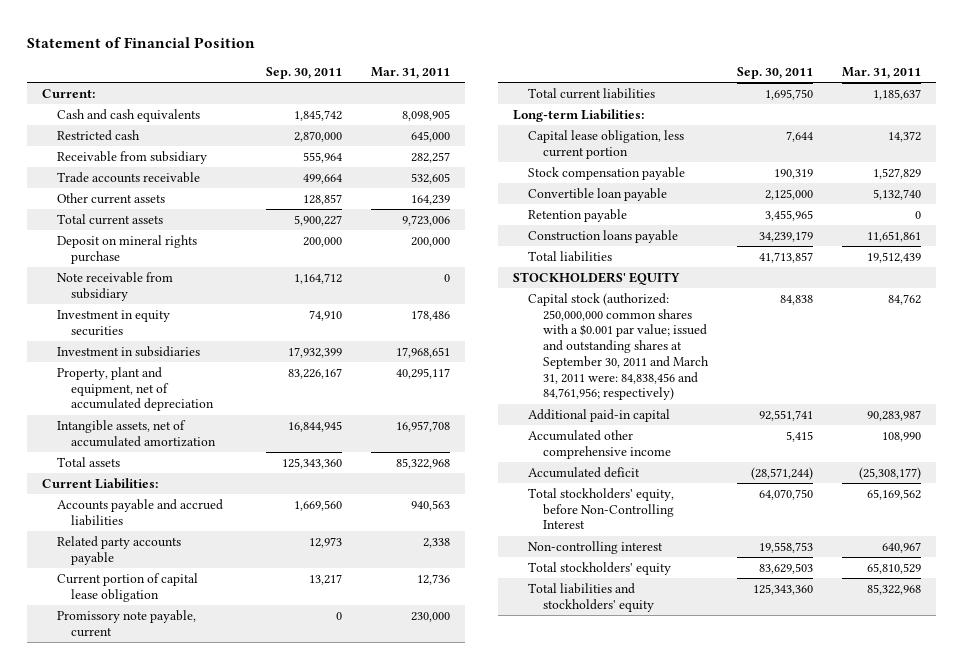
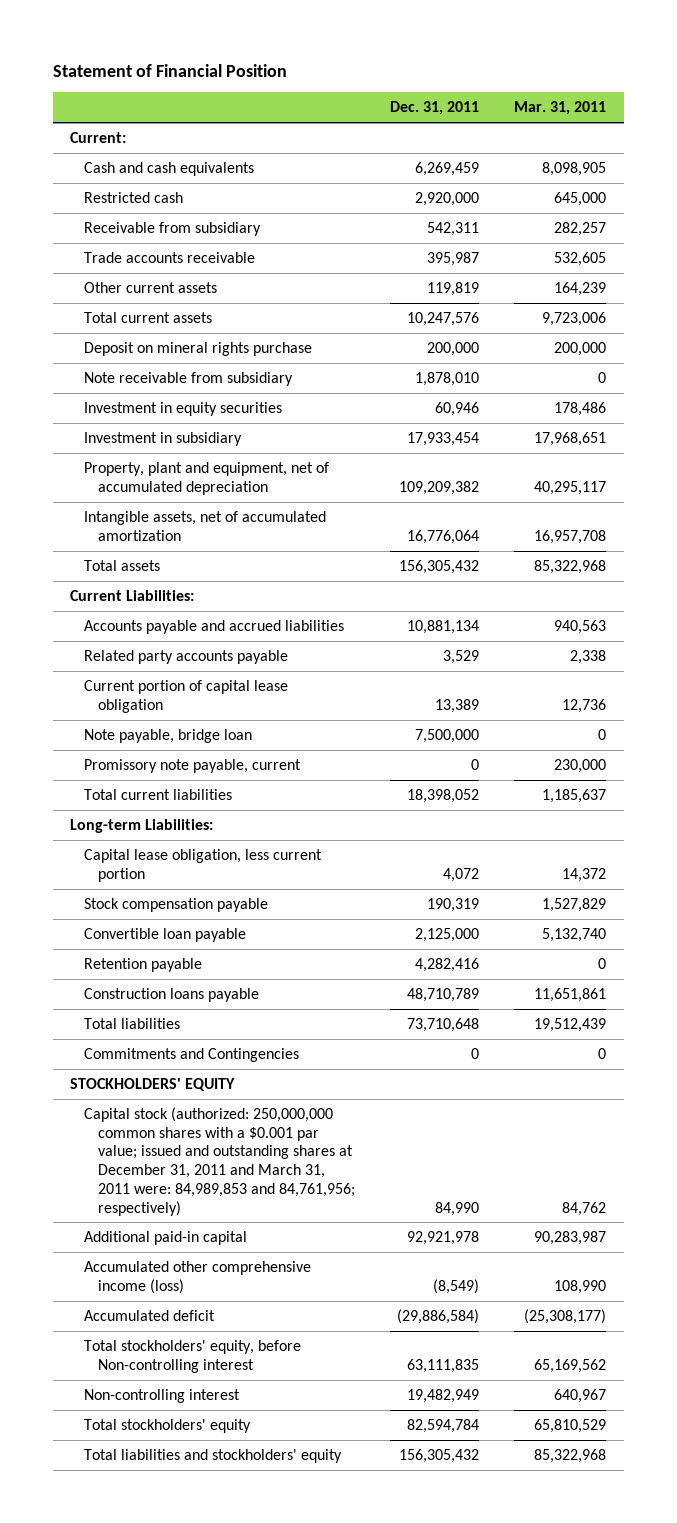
- | Sep. 30, 2011 | Mar. 31, 2011
+ | Dec. 31, 2011 | Mar. 31, 2011
- Investment in subsidiaries | 17,932,399 | 17,968,651
+ Investment in subsidiary | 17,933,454 | 17,968,651
+ Note payable, bridge loan | 7,500,000 | 0
+ Commitments and Contingencies | 0 | 0
- Capital stock (authorized: 250,000,000 common shares with a $0.001 par value; issued and outstanding shares at September 30, 2011 and March 31, 2011 were: 84,838,456 and 84,761,956; respectively) | 84,838 | 84,762
+ Capital stock (authorized: 250,000,000 common shares with a $0.001 par value; issued and outstanding shares at December 31, 2011 and March 31, 2011 were: 84,989,853 and 84,761,956; respectively) | 84,990 | 84,762
- Accumulated other comprehensive income | 5,415 | 108,990
+ Accumulated other comprehensive income (loss) | (8,549) | 108,990
- Total stockholders' equity, before Non-Controlling Interest | 64,070,750 | 65,169,562
+ Total stockholders' equity, before Non-controlling interest | 63,111,835 | 65,169,562

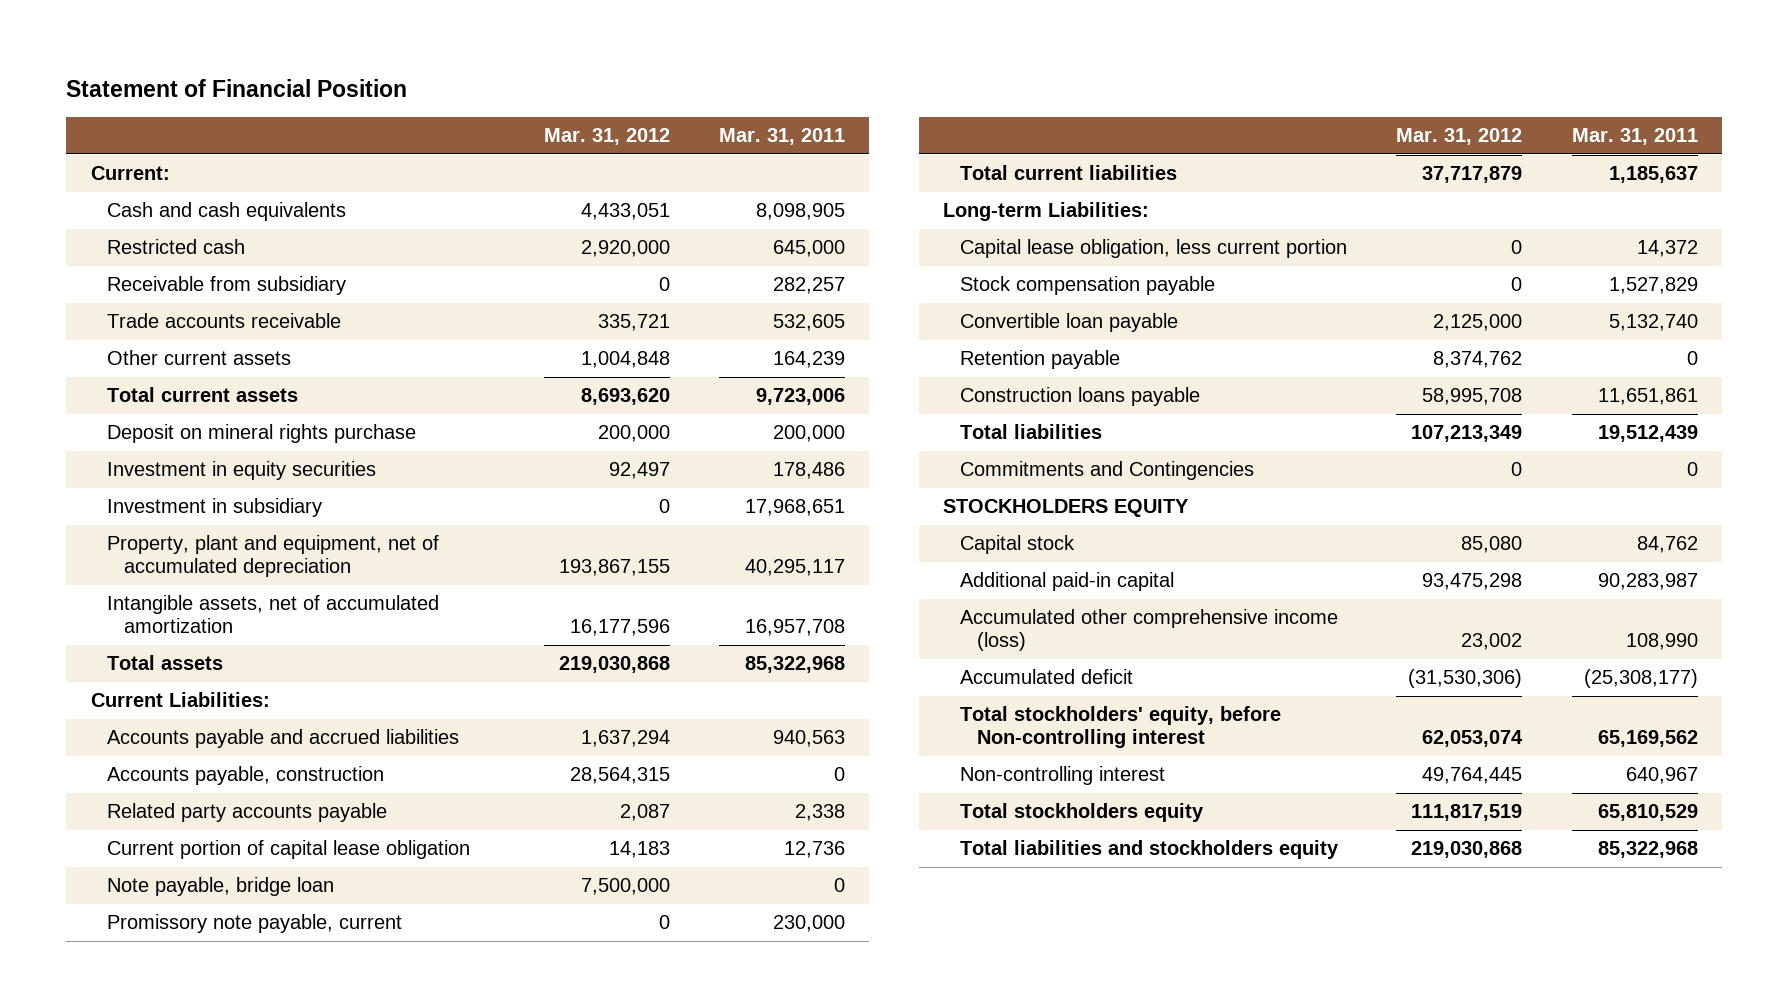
- | Dec. 31, 2011 | Mar. 31, 2011
+ | Mar. 31, 2012 | Mar. 31, 2011
- Note receivable from subsidiary | 1,878,010 | 0
+ Accounts payable, construction | 28,564,315 | 0
- STOCKHOLDERS' EQUITY
- Capital stock (authorized: 250,000,000 common shares with a $0.001 par value; issued and outstanding shares at December 31, 2011 and March 31, 2011 were: 84,989,853 and 84,761,956; respectively) | 84,990 | 84,762
+ STOCKHOLDERS EQUITY
+ Capital stock | 85,080 | 84,762
- Total stockholders' equity | 82,594,784 | 65,810,529
- Total liabilities and stockholders' equity | 156,305,432 | 85,322,968
+ Total stockholders equity | 111,817,519 | 65,810,529
+ Total liabilities and stockholders equity | 219,030,868 | 85,322,968

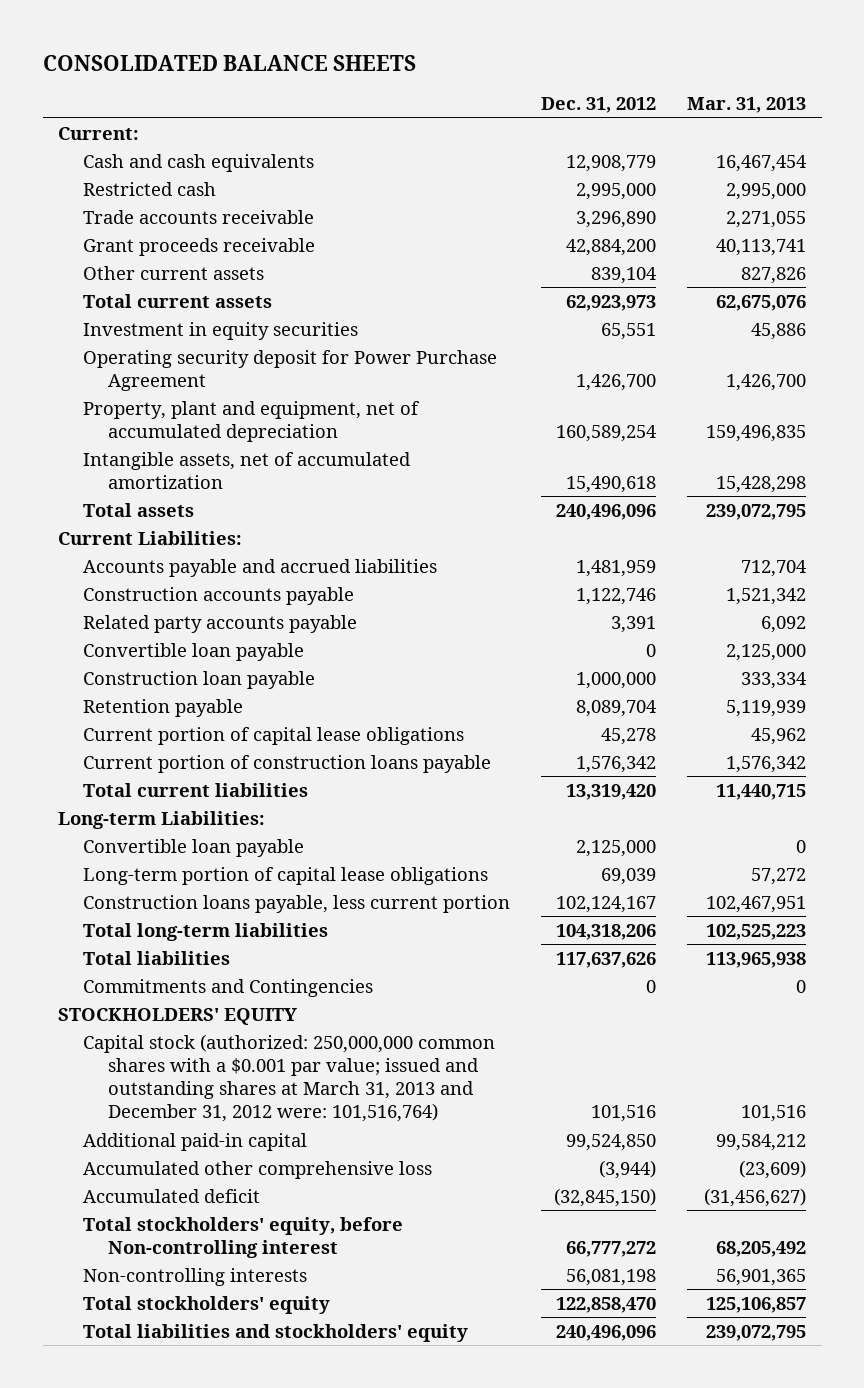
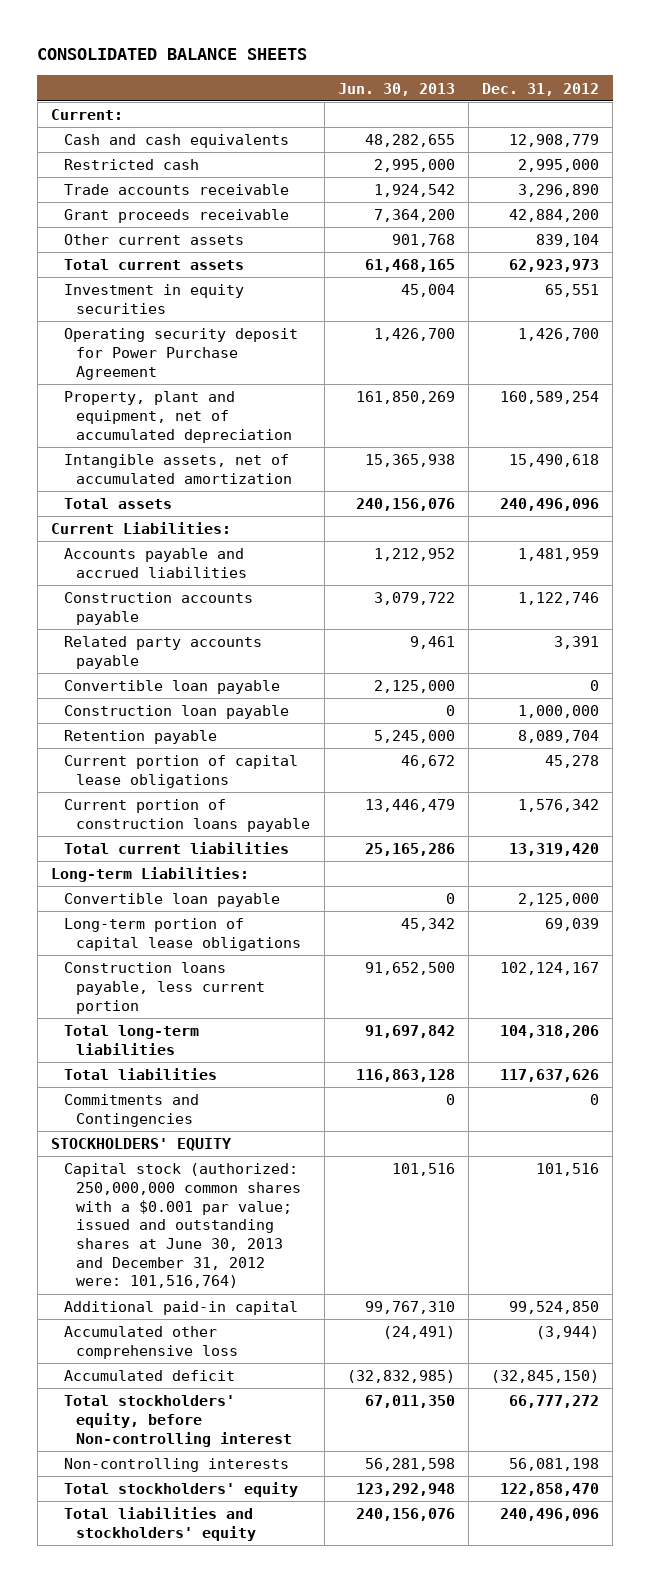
- | Dec. 31, 2012 | Mar. 31, 2013
+ | Jun. 30, 2013 | Dec. 31, 2012
- Capital stock (authorized: 250,000,000 common shares with a $0.001 par value; issued and outstanding shares at March 31, 2013 and December 31, 2012 were: 101,516,764) | 101,516 | 101,516
+ Capital stock (authorized: 250,000,000 common shares with a $0.001 par value; issued and outstanding shares at June 30, 2013 and December 31, 2012 were: 101,516,764) | 101,516 | 101,516

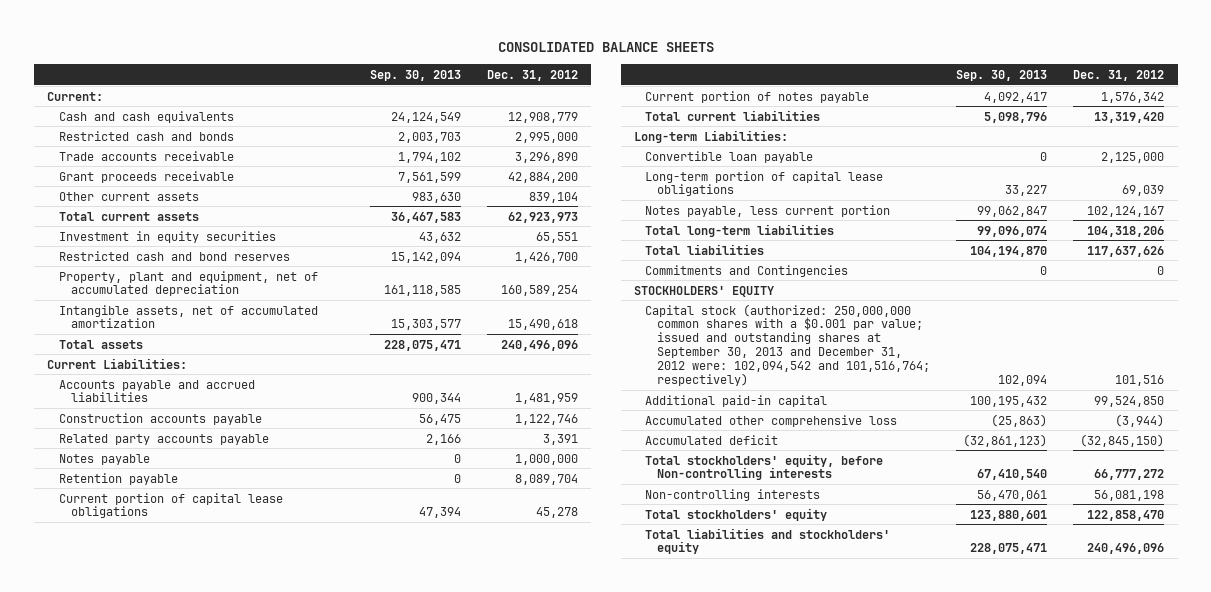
- | Jun. 30, 2013 | Dec. 31, 2012
+ | Sep. 30, 2013 | Dec. 31, 2012
- Restricted cash | 2,995,000 | 2,995,000
+ Restricted cash and bonds | 2,003,703 | 2,995,000
- Operating security deposit for Power Purchase Agreement | 1,426,700 | 1,426,700
+ Restricted cash and bond reserves | 15,142,094 | 1,426,700
- Convertible loan payable | 2,125,000 | 0
- Construction loan payable | 0 | 1,000,000
+ Notes payable | 0 | 1,000,000
- Current portion of construction loans payable | 13,446,479 | 1,576,342
+ Current portion of notes payable | 4,092,417 | 1,576,342
- Construction loans payable, less current portion | 91,652,500 | 102,124,167
+ Notes payable, less current portion | 99,062,847 | 102,124,167
- Capital stock (authorized: 250,000,000 common shares with a $0.001 par value; issued and outstanding shares at June 30, 2013 and December 31, 2012 were: 101,516,764) | 101,516 | 101,516
+ Capital stock (authorized: 250,000,000 common shares with a $0.001 par value; issued and outstanding shares at September 30, 2013 and December 31, 2012 were: 102,094,542 and 101,516,764; respectively) | 102,094 | 101,516
- Total stockholders' equity, before Non-controlling interest | 67,011,350 | 66,777,272
+ Total stockholders' equity, before Non-controlling interests | 67,410,540 | 66,777,272

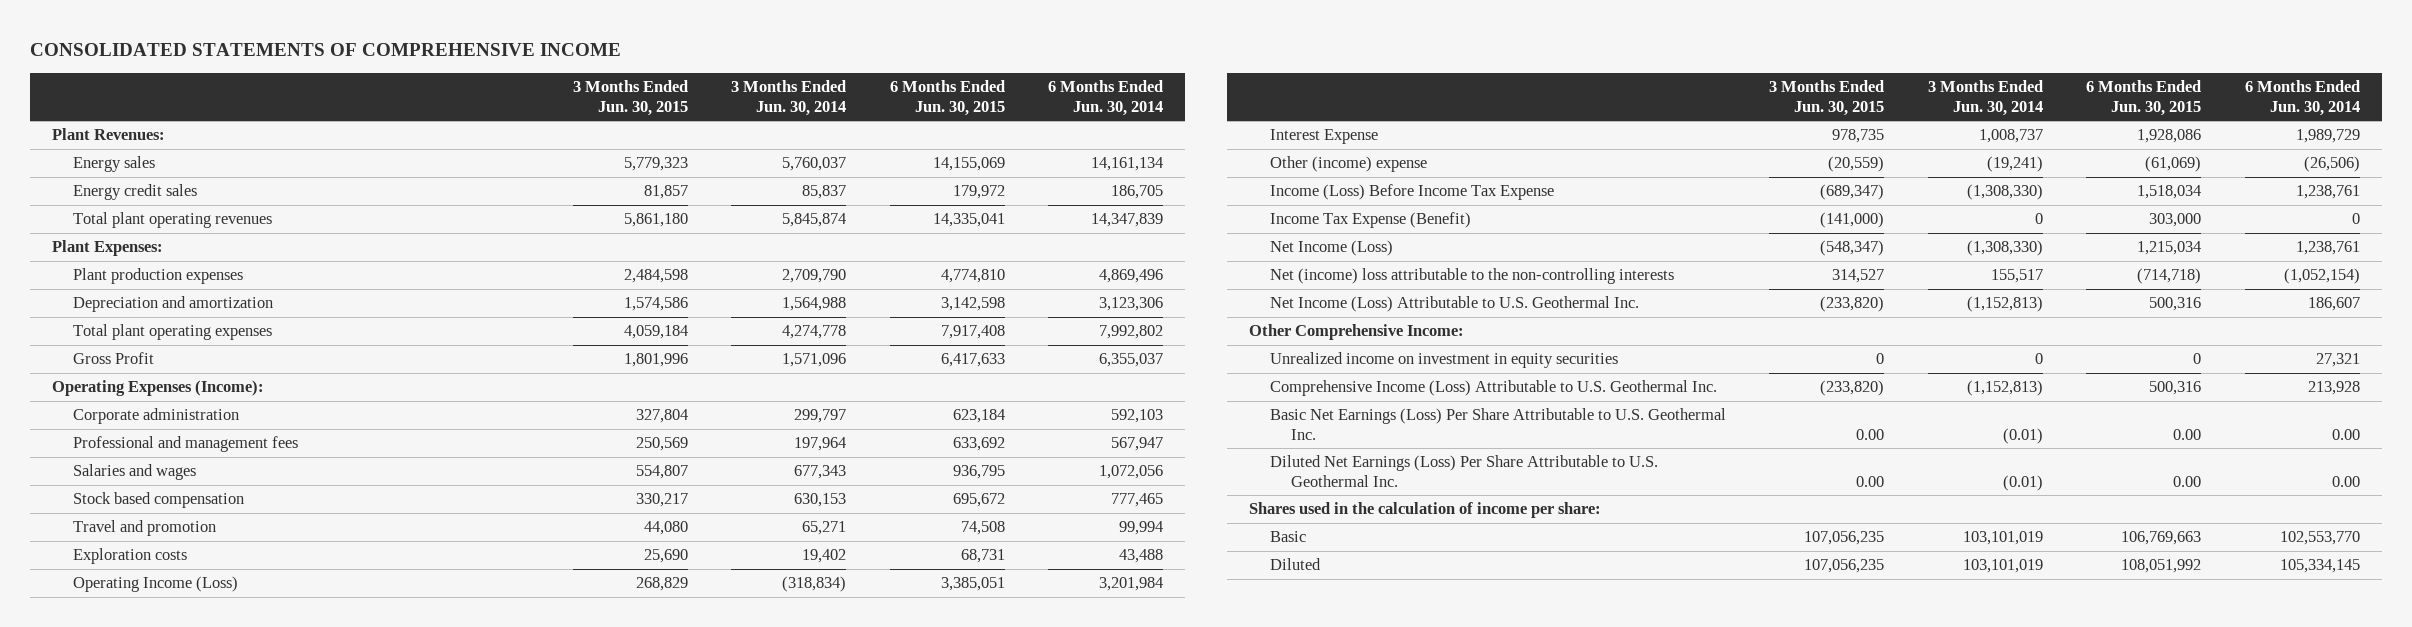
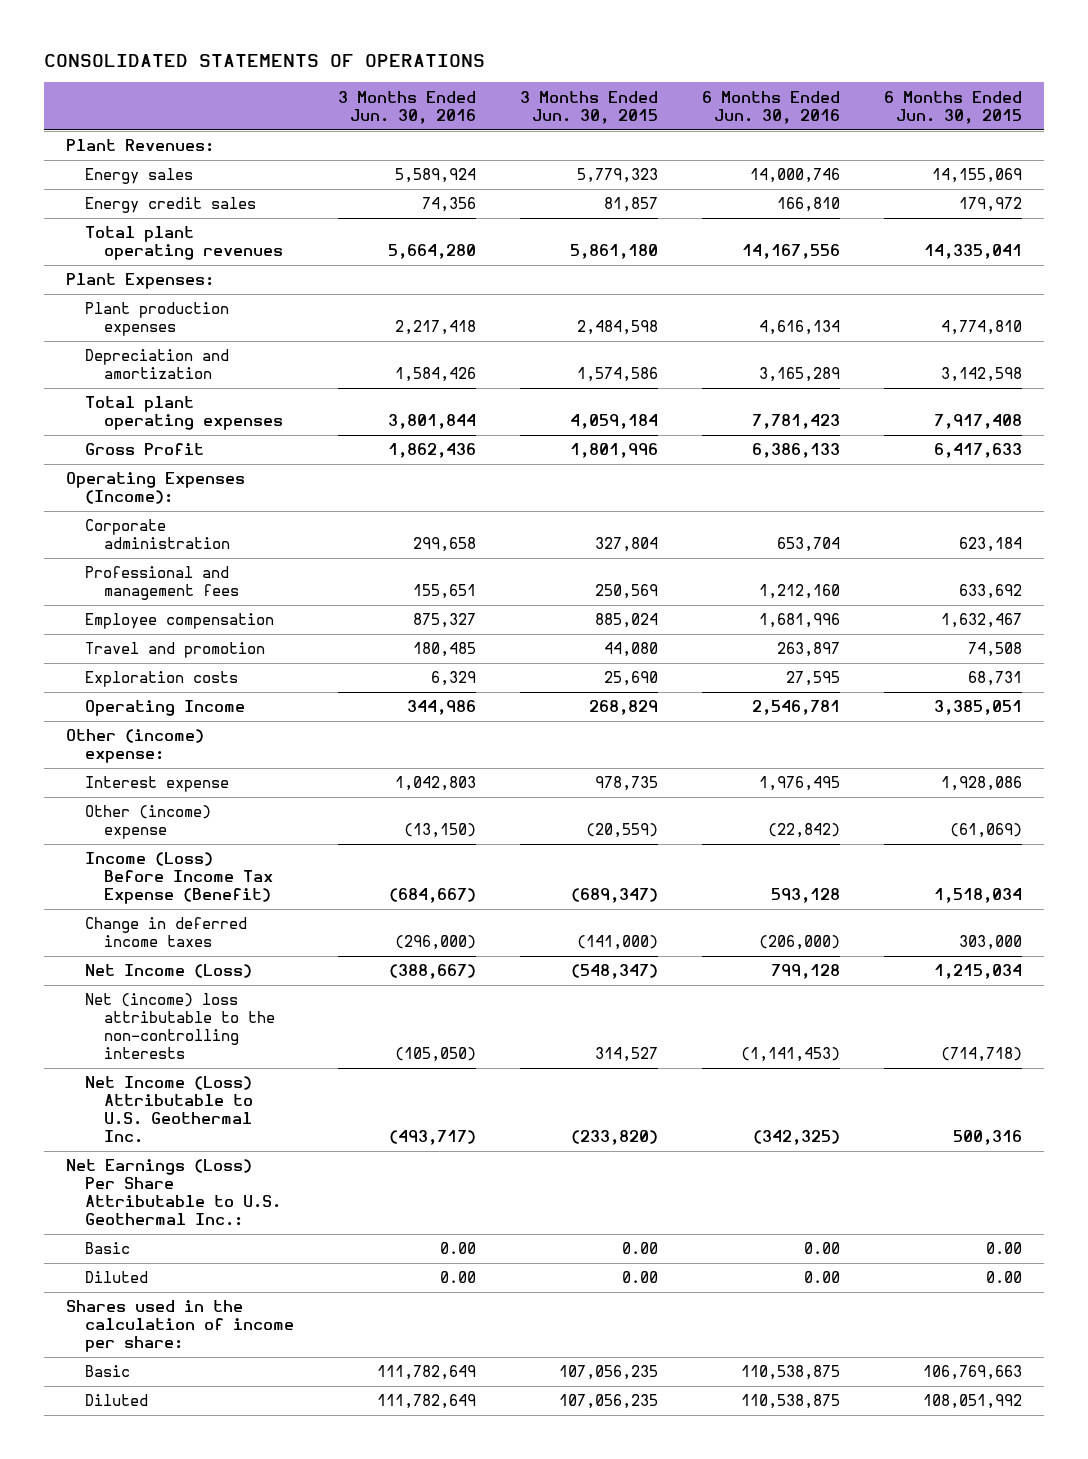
- CONSOLIDATED STATEMENTS OF COMPREHENSIVE INCOME
+ CONSOLIDATED STATEMENTS OF OPERATIONS
- | 3 Months Ended Jun. 30, 2015 | 3 Months Ended Jun. 30, 2014 | 6 Months Ended Jun. 30, 2015 | 6 Months Ended Jun. 30, 2014
+ | 3 Months Ended Jun. 30, 2016 | 3 Months Ended Jun. 30, 2015 | 6 Months Ended Jun. 30, 2016 | 6 Months Ended Jun. 30, 2015
- Salaries and wages | 554,807 | 677,343 | 936,795 | 1,072,056
- Stock based compensation | 330,217 | 630,153 | 695,672 | 777,465
+ Employee compensation | 875,327 | 885,024 | 1,681,996 | 1,632,467
- Operating Income (Loss) | 268,829 | (318,834) | 3,385,051 | 3,201,984
- Interest Expense | 978,735 | 1,008,737 | 1,928,086 | 1,989,729
+ Operating Income | 344,986 | 268,829 | 2,546,781 | 3,385,051
+ Other (income) expense:
+ Interest expense | 1,042,803 | 978,735 | 1,976,495 | 1,928,086
- Income (Loss) Before Income Tax Expense | (689,347) | (1,308,330) | 1,518,034 | 1,238,761
- Income Tax Expense (Benefit) | (141,000) | 0 | 303,000 | 0
+ Income (Loss) Before Income Tax Expense (Benefit) | (684,667) | (689,347) | 593,128 | 1,518,034
+ Change in deferred income taxes | (296,000) | (141,000) | (206,000) | 303,000
- Other Comprehensive Income:
- Unrealized income on investment in equity securities | 0 | 0 | 0 | 27,321
- Comprehensive Income (Loss) Attributable to U.S. Geothermal Inc. | (233,820) | (1,152,813) | 500,316 | 213,928
- Basic Net Earnings (Loss) Per Share Attributable to U.S. Geothermal Inc. | 0.00 | (0.01) | 0.00 | 0.00
- Diluted Net Earnings (Loss) Per Share Attributable to U.S. Geothermal Inc. | 0.00 | (0.01) | 0.00 | 0.00
+ Net Earnings (Loss) Per Share Attributable to U.S. Geothermal Inc.:
+ Basic | 0.00 | 0.00 | 0.00 | 0.00
+ Diluted | 0.00 | 0.00 | 0.00 | 0.00

